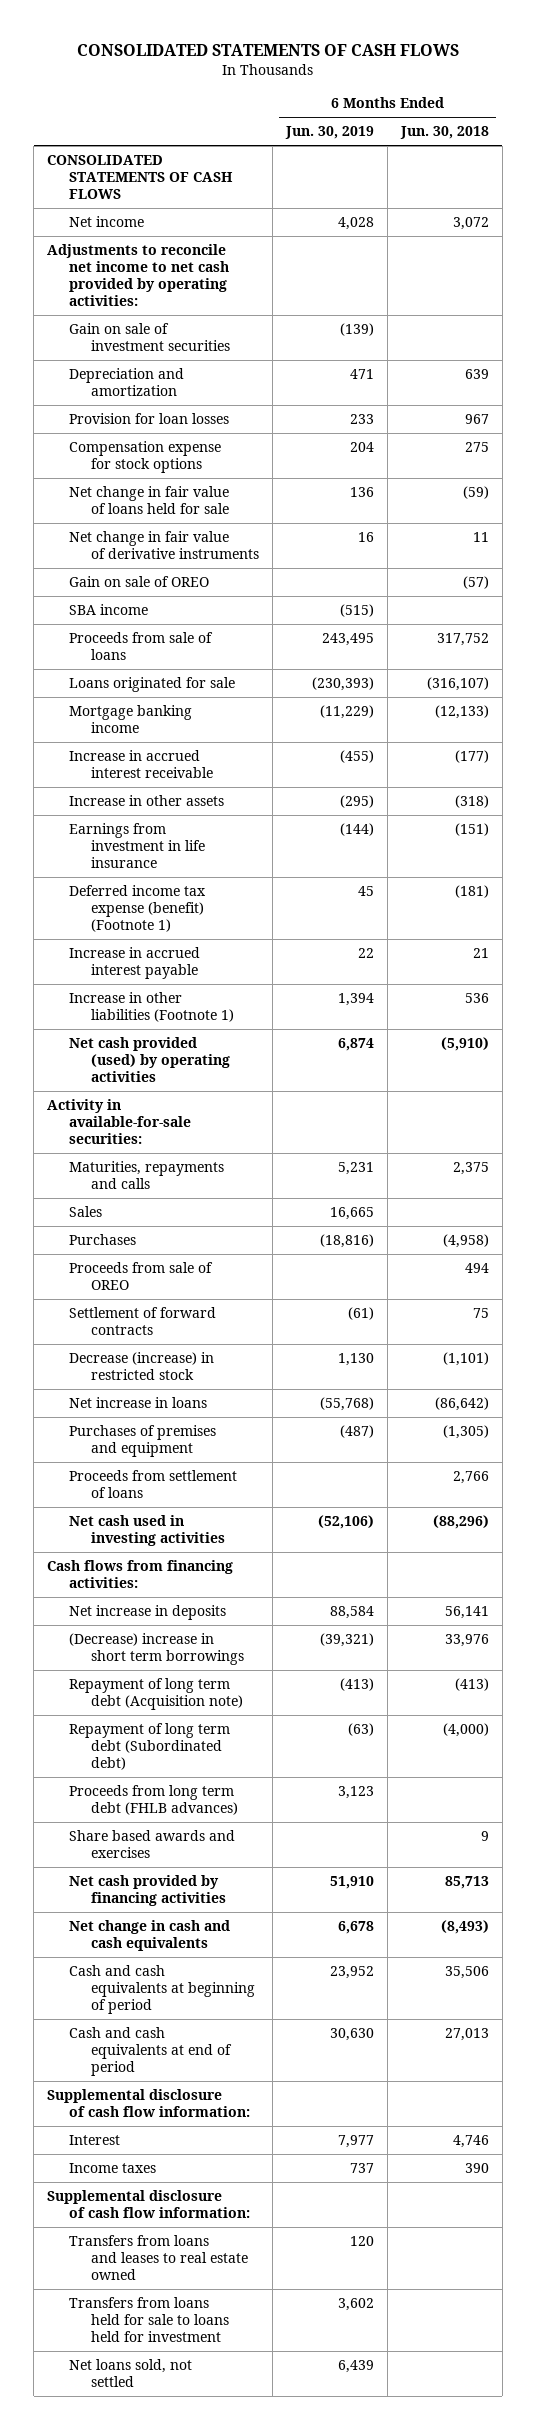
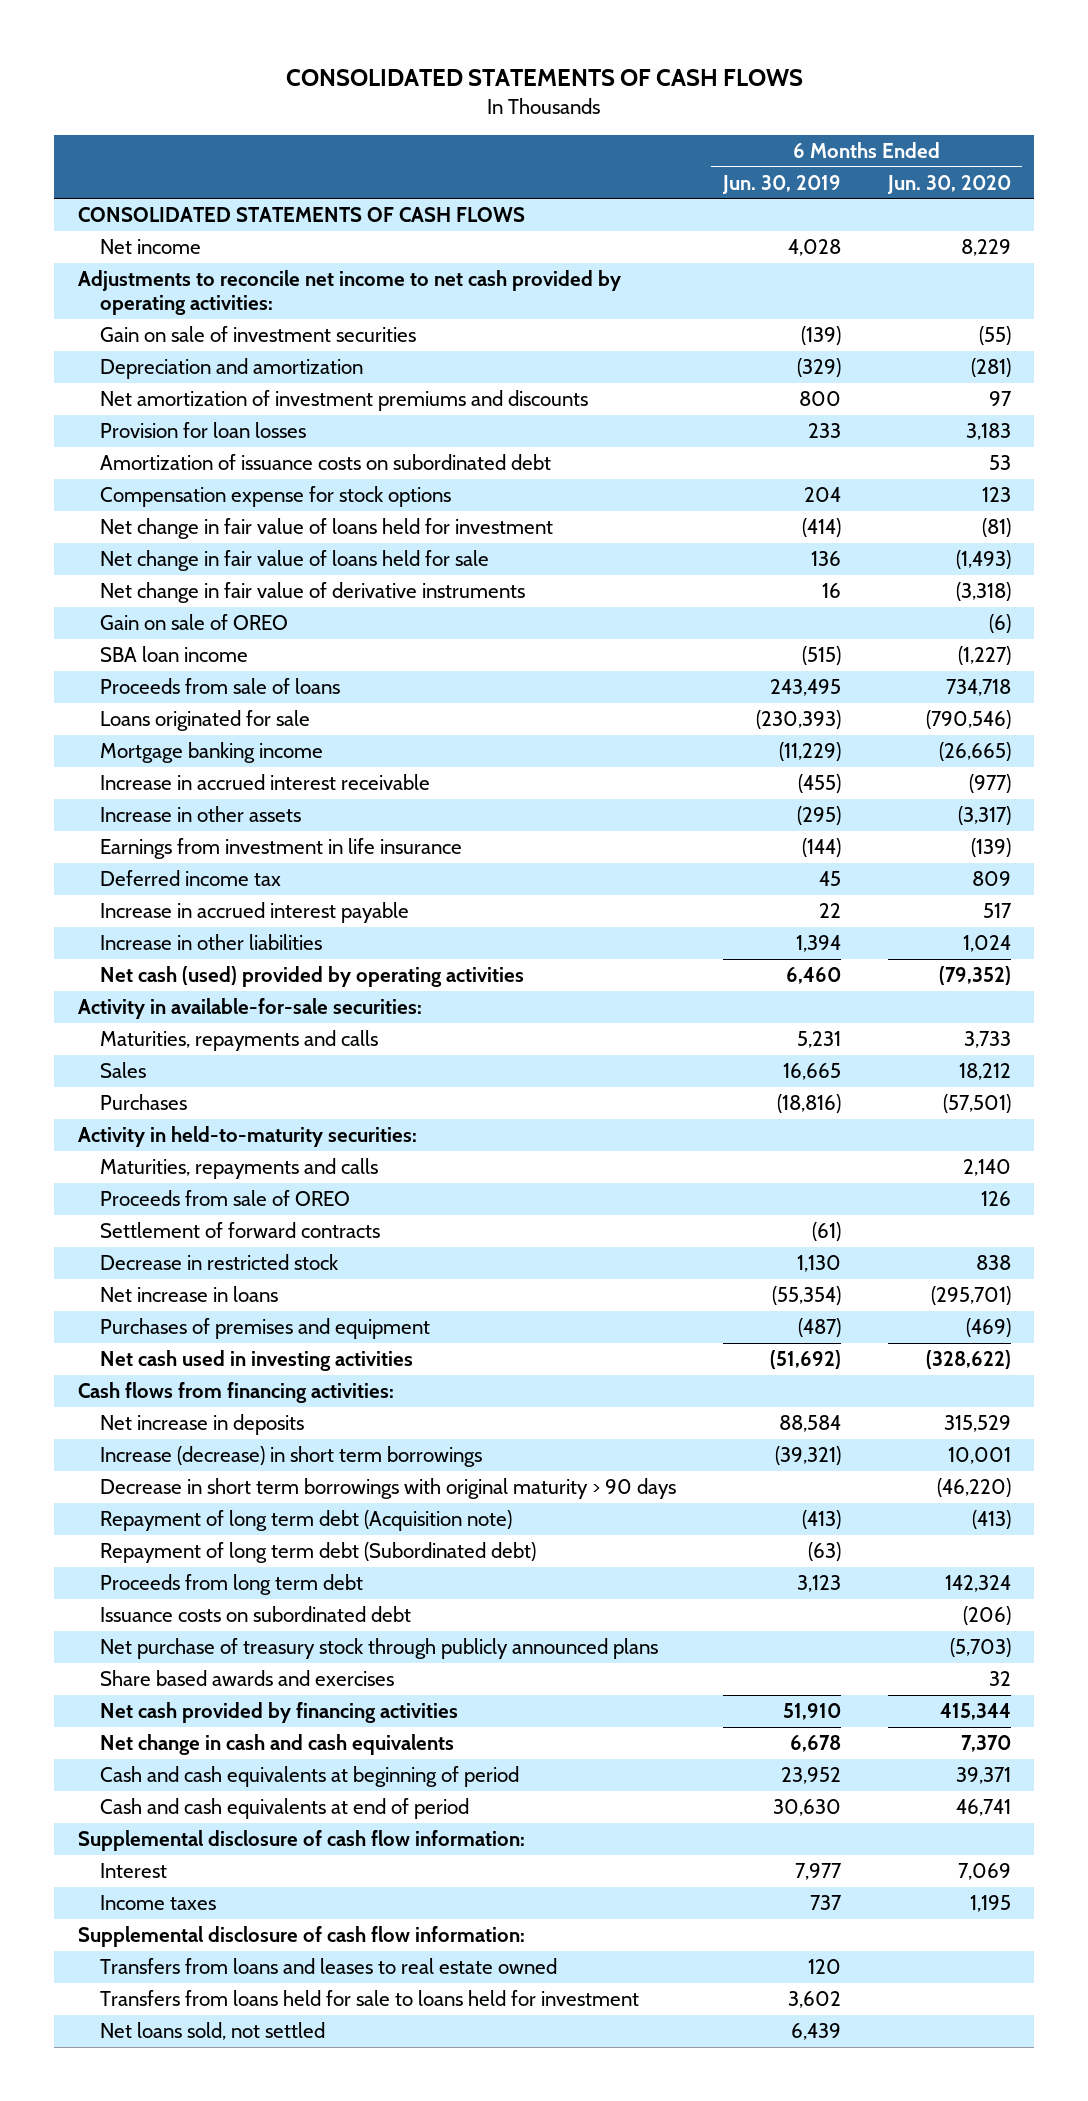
- | 6 Months Ended Jun. 30, 2019 | 6 Months Ended Jun. 30, 2018
+ | 6 Months Ended Jun. 30, 2019 | 6 Months Ended Jun. 30, 2020
- Depreciation and amortization | 471 | 639
+ Depreciation and amortization | (329) | (281)
+ Net amortization of investment premiums and discounts | 800 | 97
+ Amortization of issuance costs on subordinated debt | | 53
+ Net change in fair value of loans held for investment | (414) | (81)
- SBA income | (515) |
+ SBA loan income | (515) | (1,227)
- Deferred income tax expense (benefit) (Footnote 1) | 45 | (181)
+ Deferred income tax | 45 | 809
- Increase in other liabilities (Footnote 1) | 1,394 | 536
- Net cash provided (used) by operating activities | 6,874 | (5,910)
+ Increase in other liabilities | 1,394 | 1,024
+ Net cash (used) provided by operating activities | 6,460 | (79,352)
+ Activity in held-to-maturity securities:
+ Maturities, repayments and calls | | 2,140
- Decrease (increase) in restricted stock | 1,130 | (1,101)
- Net increase in loans | (55,768) | (86,642)
+ Decrease in restricted stock | 1,130 | 838
+ Net increase in loans | (55,354) | (295,701)
- Proceeds from settlement of loans | | 2,766
- Net cash used in investing activities | (52,106) | (88,296)
+ Net cash used in investing activities | (51,692) | (328,622)
- (Decrease) increase in short term borrowings | (39,321) | 33,976
+ Increase (decrease) in short term borrowings | (39,321) | 10,001
+ Decrease in short term borrowings with original maturity > 90 days | | (46,220)
- Proceeds from long term debt (FHLB advances) | 3,123 |
+ Proceeds from long term debt | 3,123 | 142,324
+ Issuance costs on subordinated debt | | (206)
+ Net purchase of treasury stock through publicly announced plans | | (5,703)

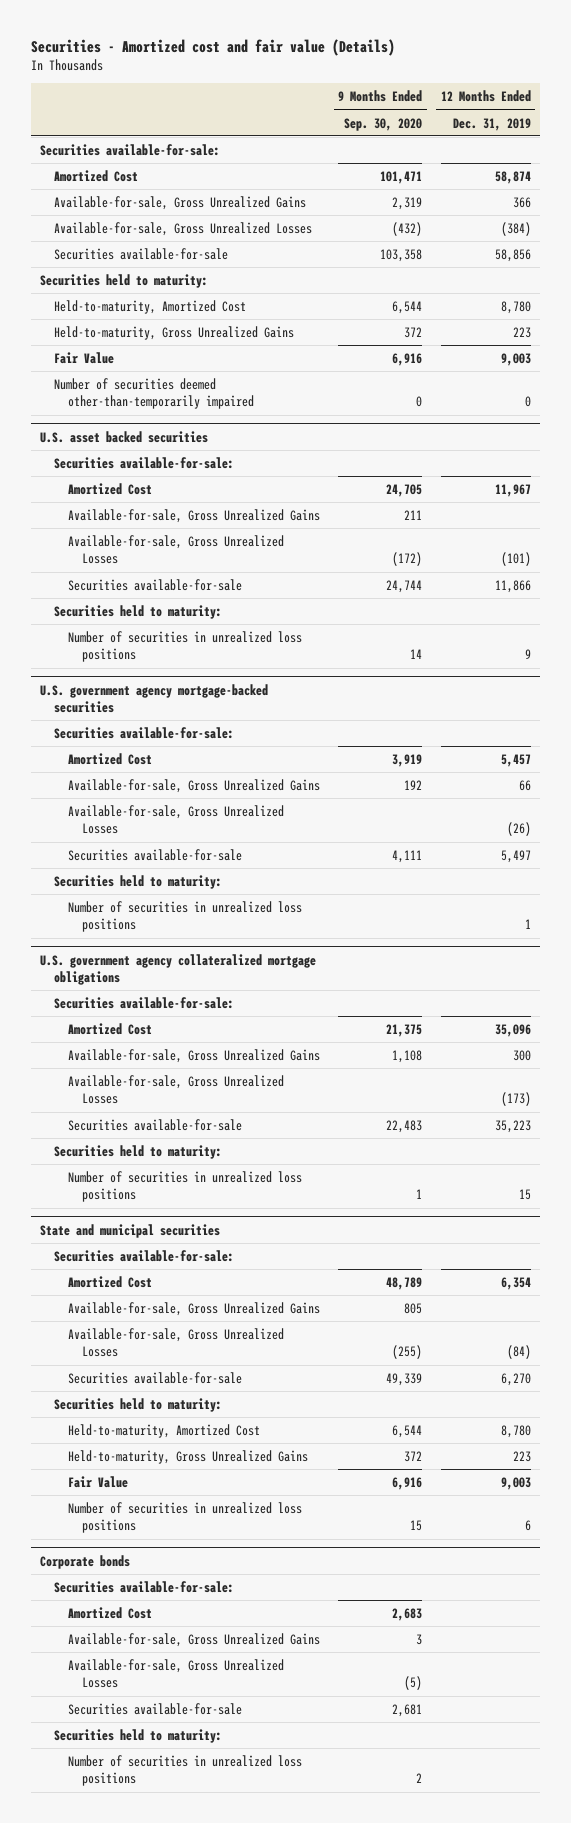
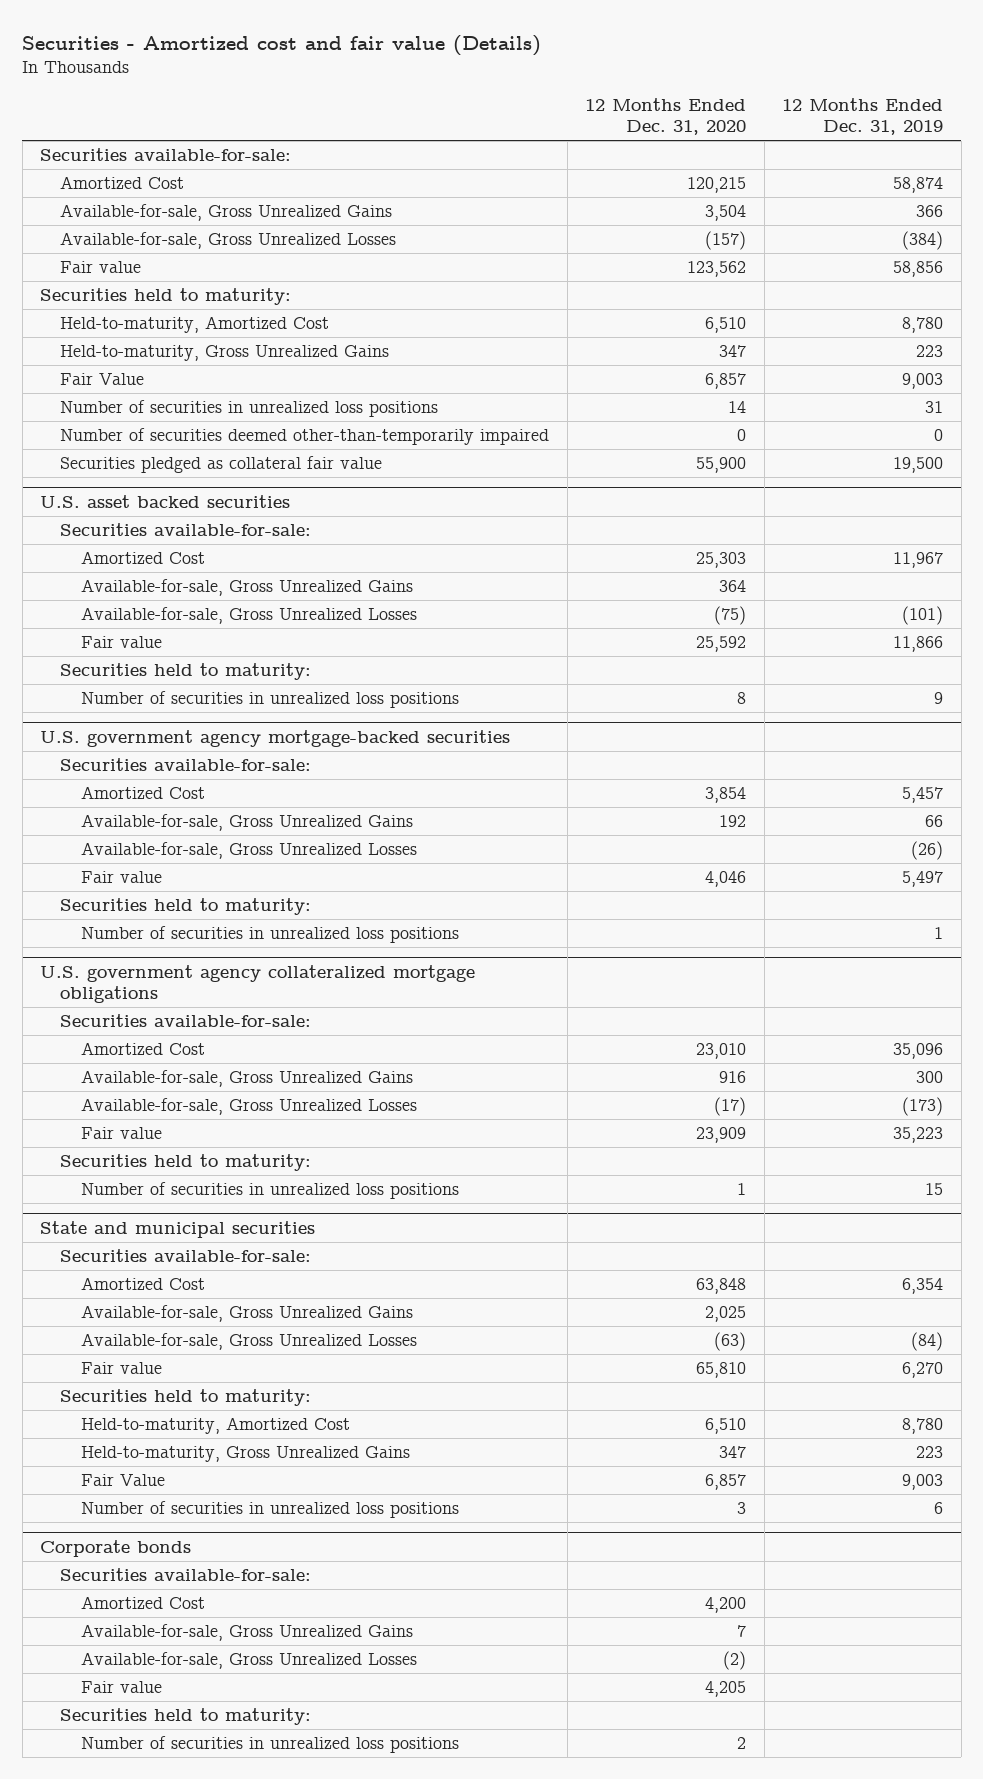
- | 9 Months Ended Sep. 30, 2020 | 12 Months Ended Dec. 31, 2019
+ | 12 Months Ended Dec. 31, 2020 | 12 Months Ended Dec. 31, 2019
- Securities available-for-sale | 103,358 | 58,856
+ Fair value | 123,562 | 58,856
+ Number of securities in unrealized loss positions | 14 | 31
+ Securities pledged as collateral fair value | 55,900 | 19,500
@ U.S. asset backed securities
- Securities available-for-sale | 24,744 | 11,866
+ Fair value | 25,592 | 11,866
@ U.S. government agency mortgage-backed securities
- Securities available-for-sale | 4,111 | 5,497
+ Fair value | 4,046 | 5,497
@ U.S. government agency collateralized mortgage obligations
- Securities available-for-sale | 22,483 | 35,223
+ Fair value | 23,909 | 35,223
@ State and municipal securities
- Securities available-for-sale | 49,339 | 6,270
+ Fair value | 65,810 | 6,270
@ Corporate bonds
- Securities available-for-sale | 2,681 |
+ Fair value | 4,205 |

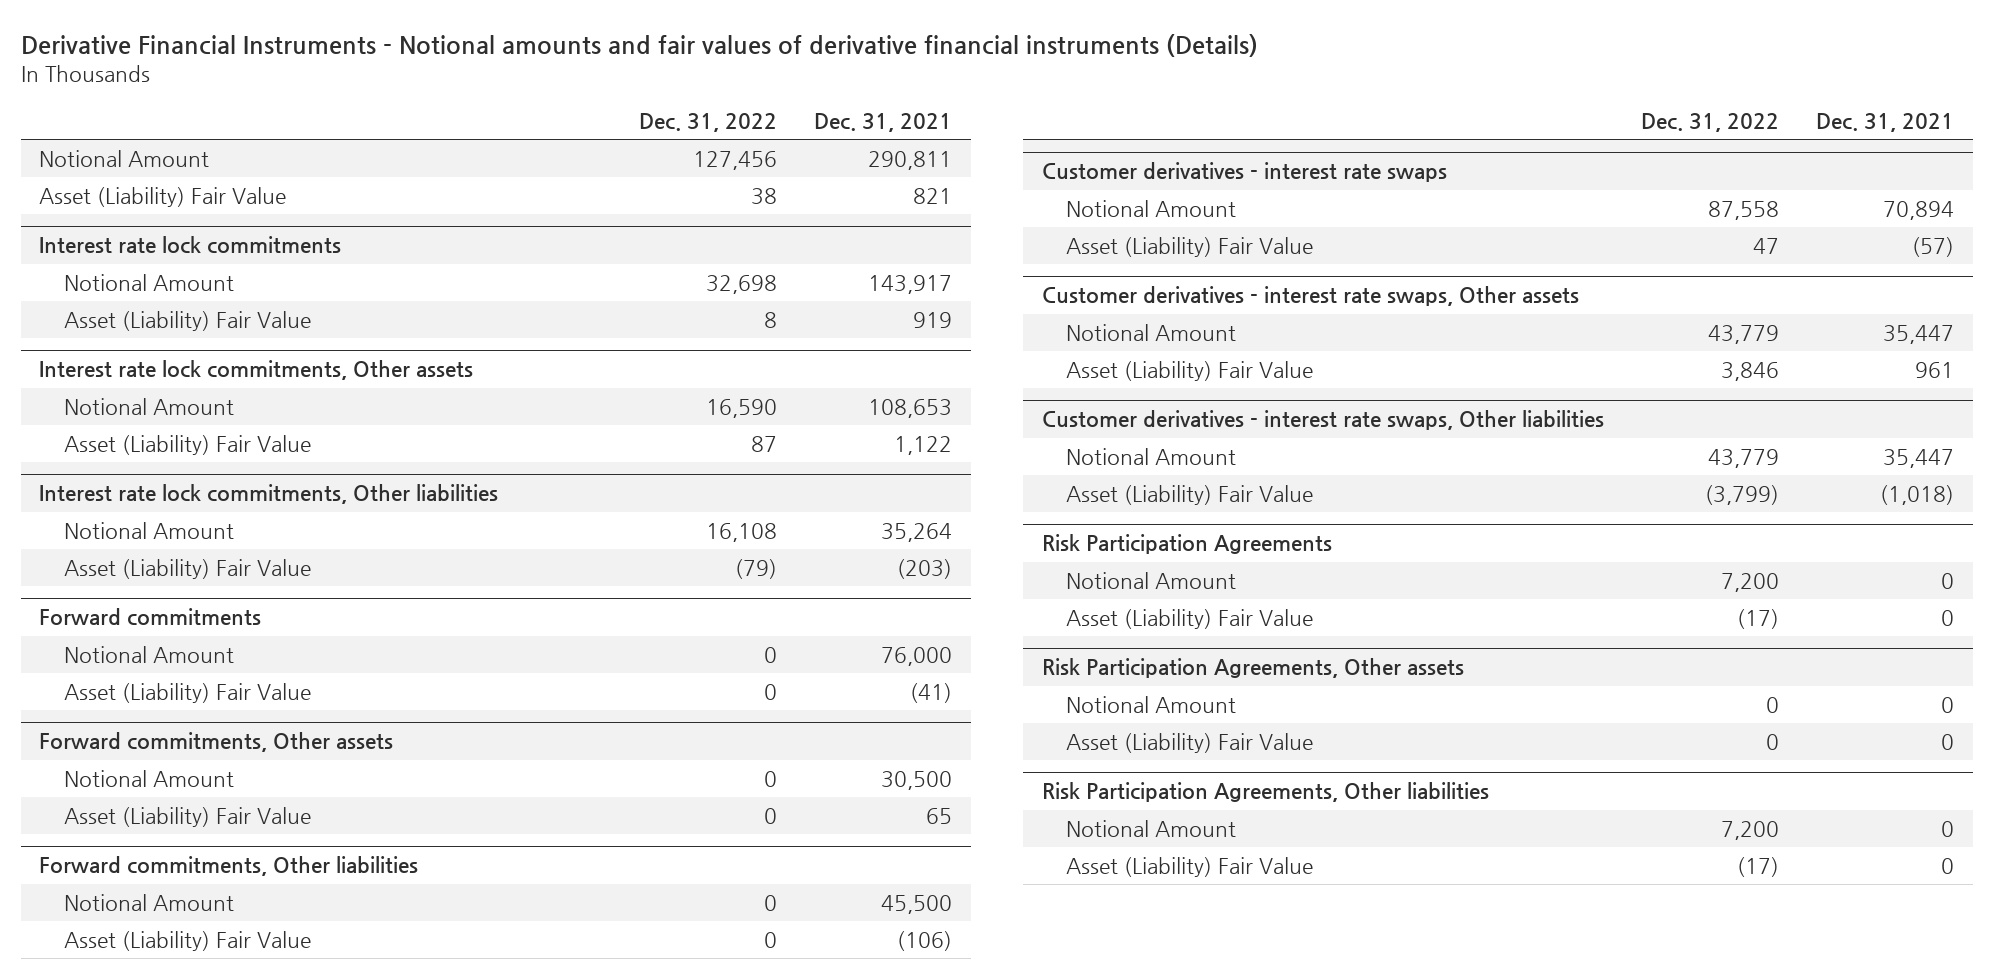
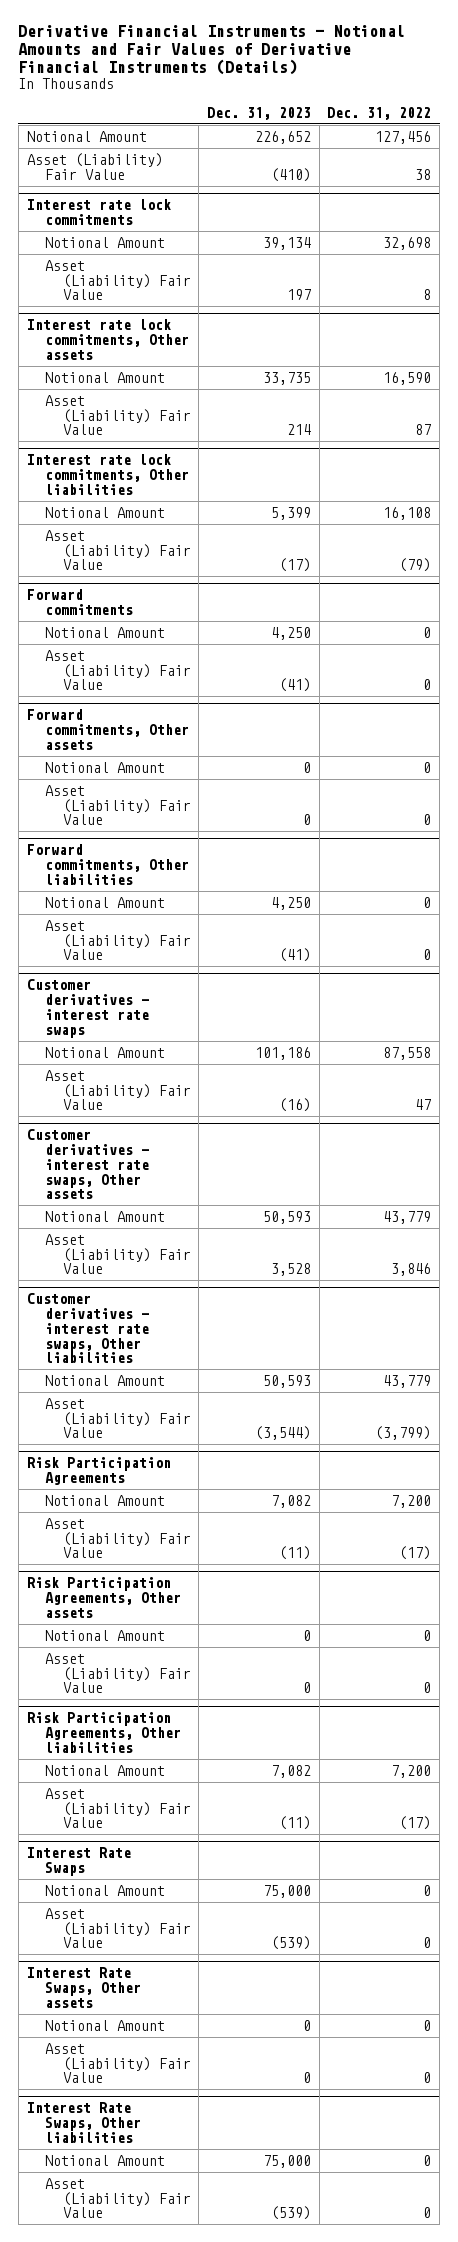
- Derivative Financial Instruments - Notional amounts and fair values of derivative financial instruments (Details)
+ Derivative Financial Instruments - Notional Amounts and Fair Values of Derivative Financial Instruments (Details)
- | Dec. 31, 2022 | Dec. 31, 2021
+ | Dec. 31, 2023 | Dec. 31, 2022
+ Interest Rate Swaps
+ Notional Amount | 75,000 | 0
+ Asset (Liability) Fair Value | (539) | 0
+ Interest Rate Swaps, Other assets
+ Notional Amount | 0 | 0
+ Asset (Liability) Fair Value | 0 | 0
+ Interest Rate Swaps, Other liabilities
+ Notional Amount | 75,000 | 0
+ Asset (Liability) Fair Value | (539) | 0

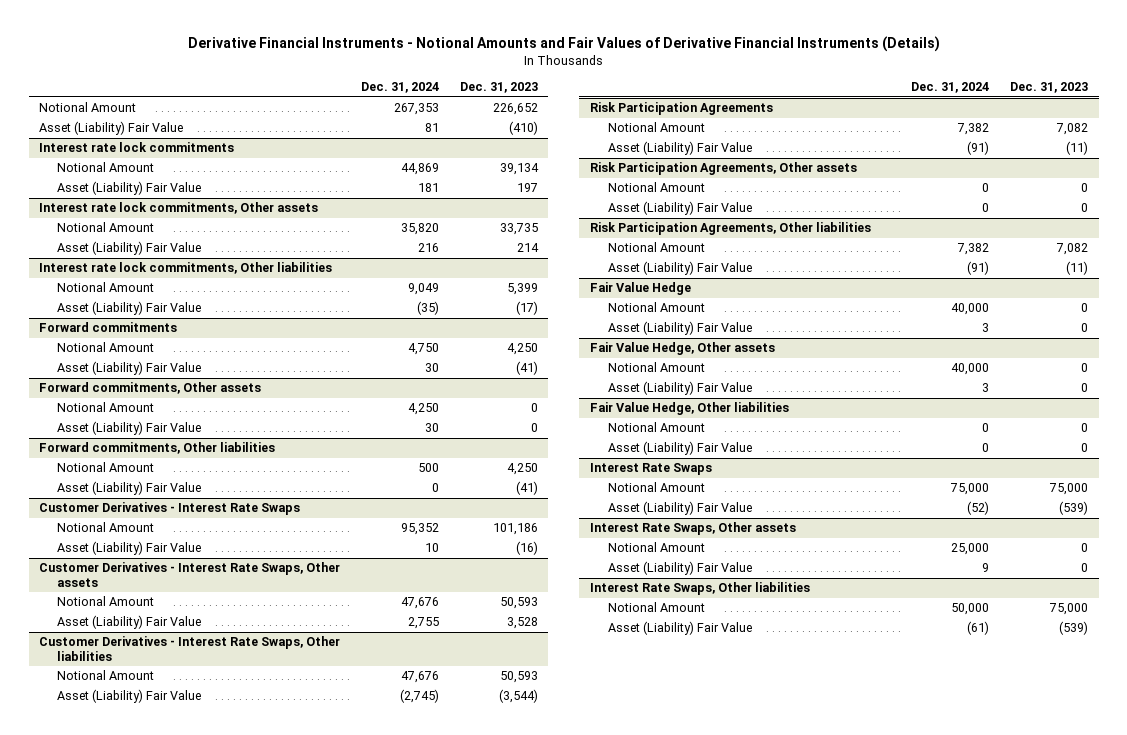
- | Dec. 31, 2023 | Dec. 31, 2022
+ | Dec. 31, 2024 | Dec. 31, 2023
- Customer derivatives - interest rate swaps
+ Customer Derivatives - Interest Rate Swaps
- Customer derivatives - interest rate swaps, Other assets
+ Customer Derivatives - Interest Rate Swaps, Other assets
- Customer derivatives - interest rate swaps, Other liabilities
+ Customer Derivatives - Interest Rate Swaps, Other liabilities
+ Fair Value Hedge
+ Notional Amount | 40,000 | 0
+ Asset (Liability) Fair Value | 3 | 0
+ Fair Value Hedge, Other assets
+ Notional Amount | 40,000 | 0
+ Asset (Liability) Fair Value | 3 | 0
+ Fair Value Hedge, Other liabilities
+ Notional Amount | 0 | 0
+ Asset (Liability) Fair Value | 0 | 0

